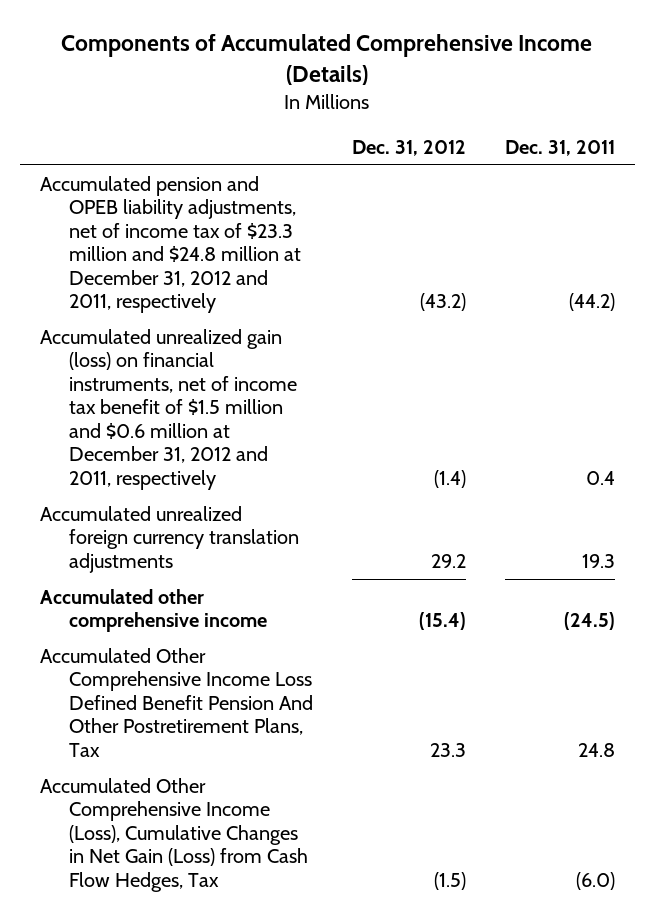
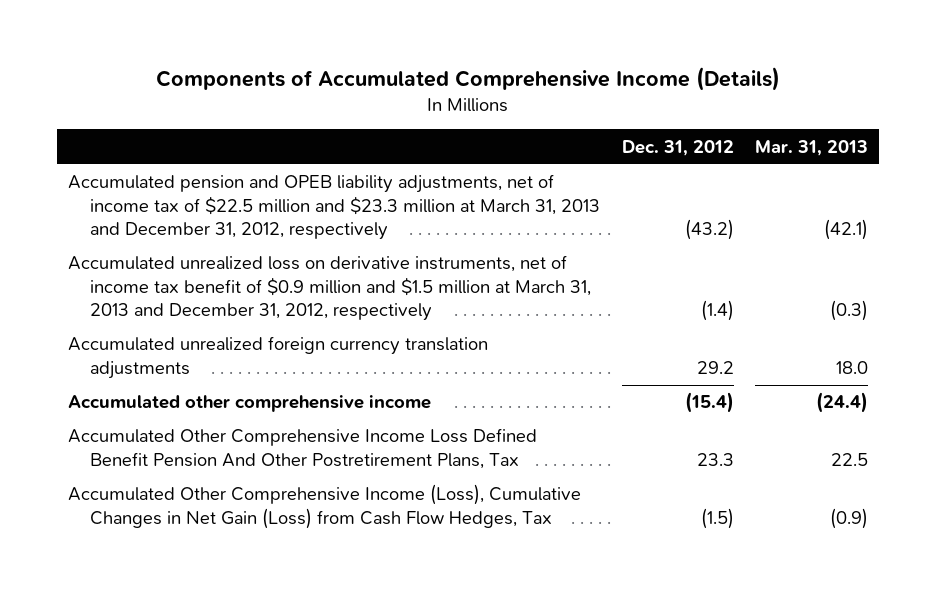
- | Dec. 31, 2012 | Dec. 31, 2011
+ | Dec. 31, 2012 | Mar. 31, 2013
- Accumulated pension and OPEB liability adjustments, net of income tax of $23.3 million and $24.8 million at December 31, 2012 and 2011, respectively | (43.2) | (44.2)
- Accumulated unrealized gain (loss) on financial instruments, net of income tax benefit of $1.5 million and $0.6 million at December 31, 2012 and 2011, respectively | (1.4) | 0.4
+ Accumulated pension and OPEB liability adjustments, net of income tax of $22.5 million and $23.3 million at March 31, 2013 and December 31, 2012, respectively | (43.2) | (42.1)
+ Accumulated unrealized loss on derivative instruments, net of income tax benefit of $0.9 million and $1.5 million at March 31, 2013 and December 31, 2012, respectively | (1.4) | (0.3)

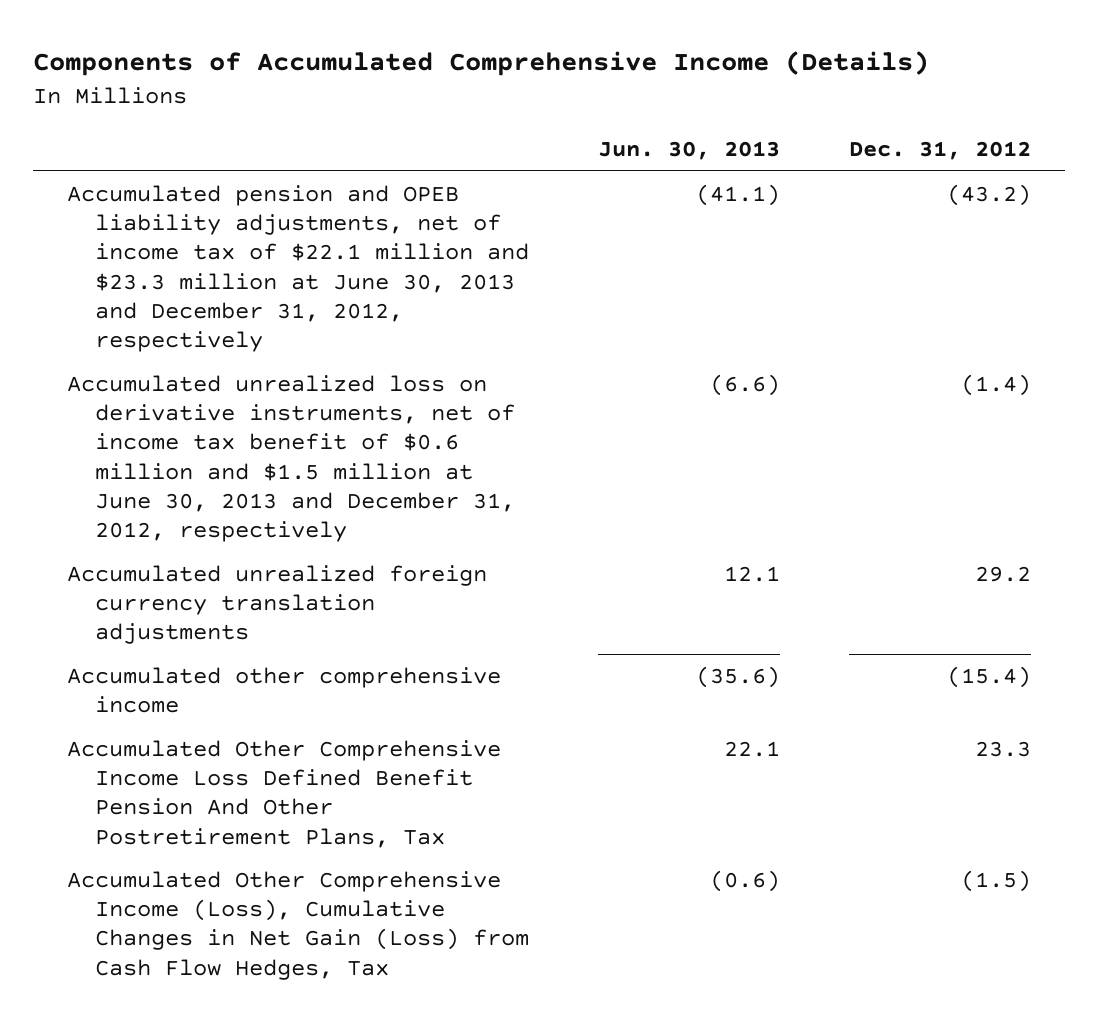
- | Dec. 31, 2012 | Mar. 31, 2013
+ | Jun. 30, 2013 | Dec. 31, 2012
- Accumulated pension and OPEB liability adjustments, net of income tax of $22.5 million and $23.3 million at March 31, 2013 and December 31, 2012, respectively | (43.2) | (42.1)
- Accumulated unrealized loss on derivative instruments, net of income tax benefit of $0.9 million and $1.5 million at March 31, 2013 and December 31, 2012, respectively | (1.4) | (0.3)
+ Accumulated pension and OPEB liability adjustments, net of income tax of $22.1 million and $23.3 million at June 30, 2013 and December 31, 2012, respectively | (41.1) | (43.2)
+ Accumulated unrealized loss on derivative instruments, net of income tax benefit of $0.6 million and $1.5 million at June 30, 2013 and December 31, 2012, respectively | (6.6) | (1.4)

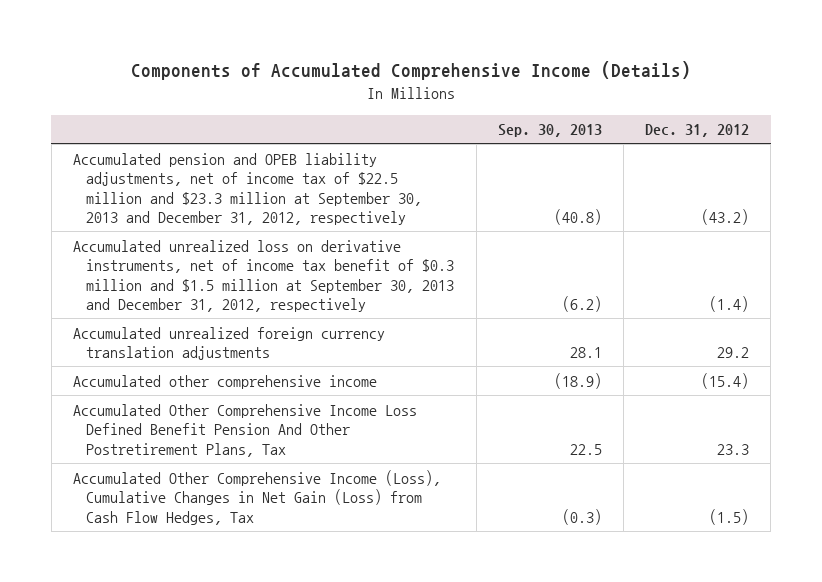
- | Jun. 30, 2013 | Dec. 31, 2012
+ | Sep. 30, 2013 | Dec. 31, 2012
- Accumulated pension and OPEB liability adjustments, net of income tax of $22.1 million and $23.3 million at June 30, 2013 and December 31, 2012, respectively | (41.1) | (43.2)
- Accumulated unrealized loss on derivative instruments, net of income tax benefit of $0.6 million and $1.5 million at June 30, 2013 and December 31, 2012, respectively | (6.6) | (1.4)
+ Accumulated pension and OPEB liability adjustments, net of income tax of $22.5 million and $23.3 million at September 30, 2013 and December 31, 2012, respectively | (40.8) | (43.2)
+ Accumulated unrealized loss on derivative instruments, net of income tax benefit of $0.3 million and $1.5 million at September 30, 2013 and December 31, 2012, respectively | (6.2) | (1.4)

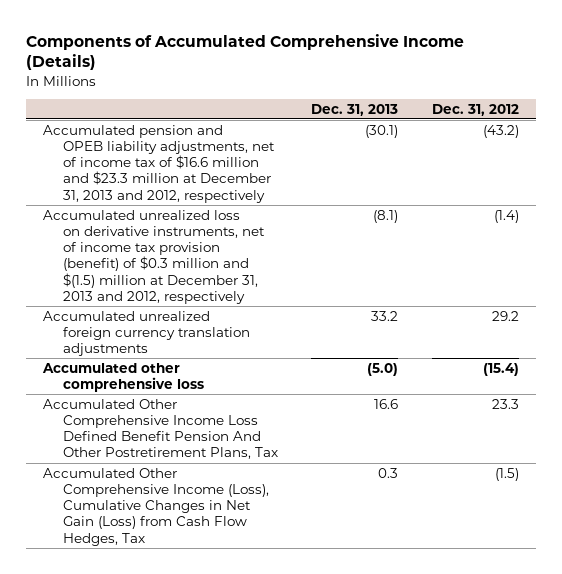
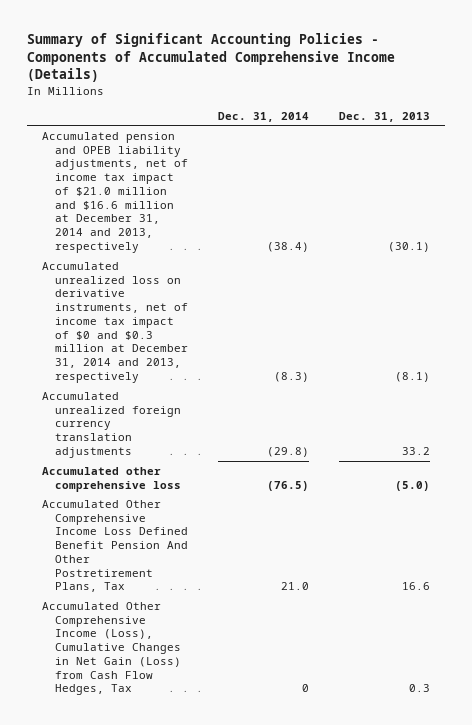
- Components of Accumulated Comprehensive Income (Details)
+ Summary of Significant Accounting Policies - Components of Accumulated Comprehensive Income (Details)
- | Dec. 31, 2013 | Dec. 31, 2012
+ | Dec. 31, 2014 | Dec. 31, 2013
- Accumulated pension and OPEB liability adjustments, net of income tax of $16.6 million and $23.3 million at December 31, 2013 and 2012, respectively | (30.1) | (43.2)
- Accumulated unrealized loss on derivative instruments, net of income tax provision (benefit) of $0.3 million and $(1.5) million at December 31, 2013 and 2012, respectively | (8.1) | (1.4)
+ Accumulated pension and OPEB liability adjustments, net of income tax impact of $21.0 million and $16.6 million at December 31, 2014 and 2013, respectively | (38.4) | (30.1)
+ Accumulated unrealized loss on derivative instruments, net of income tax impact of $0 and $0.3 million at December 31, 2014 and 2013, respectively | (8.3) | (8.1)

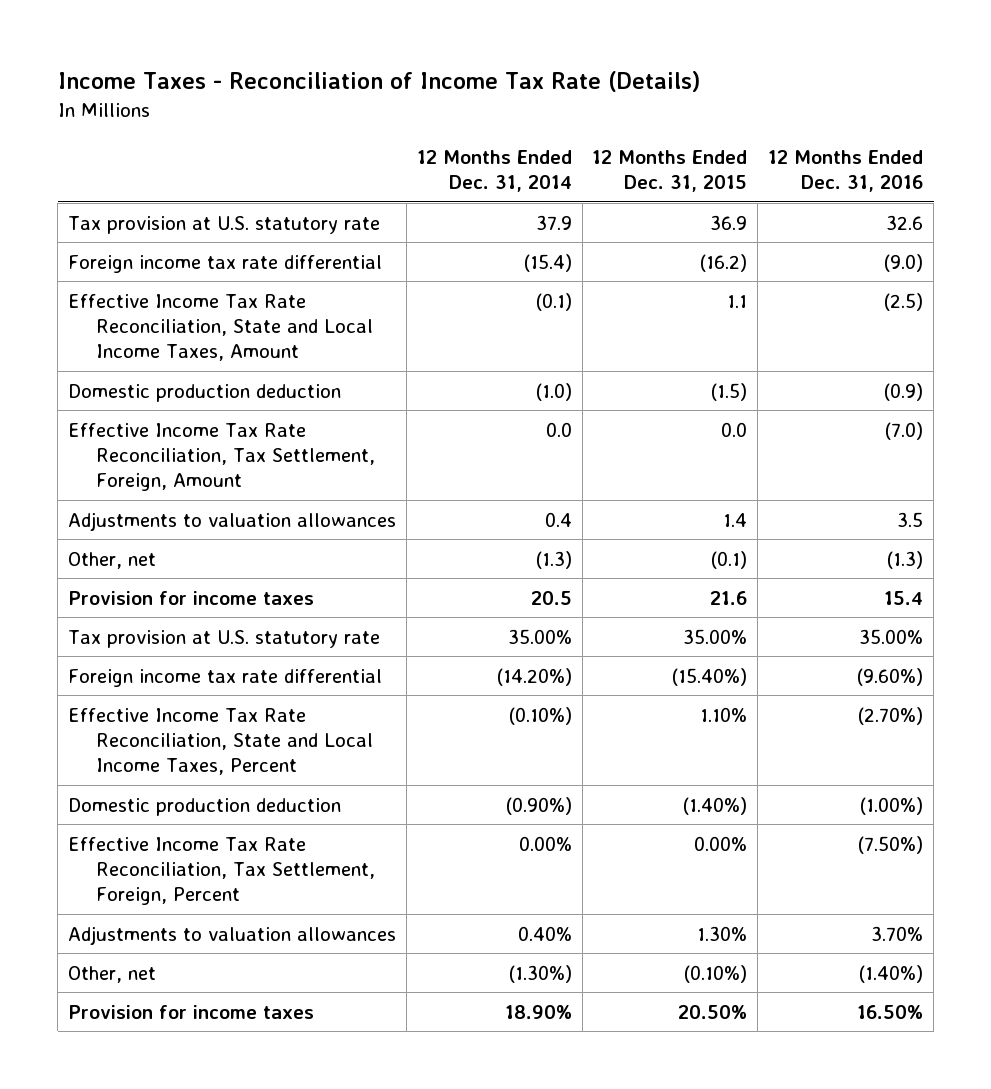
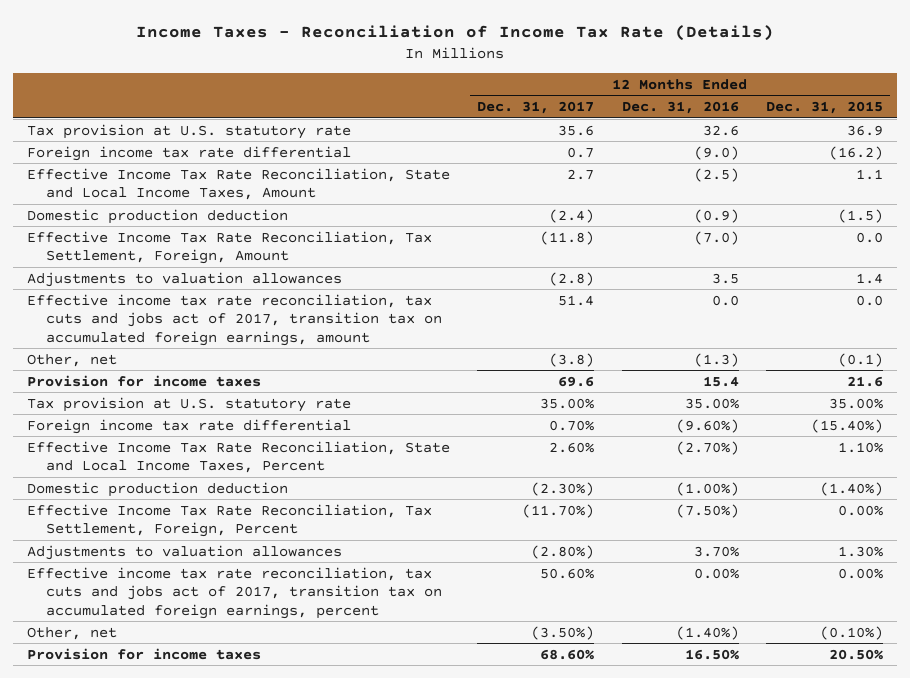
- | 12 Months Ended Dec. 31, 2014 | 12 Months Ended Dec. 31, 2015 | 12 Months Ended Dec. 31, 2016
+ | 12 Months Ended Dec. 31, 2017 | 12 Months Ended Dec. 31, 2016 | 12 Months Ended Dec. 31, 2015
+ Effective income tax rate reconciliation, tax cuts and jobs act of 2017, transition tax on accumulated foreign earnings, amount | 51.4 | 0.0 | 0.0
+ Effective income tax rate reconciliation, tax cuts and jobs act of 2017, transition tax on accumulated foreign earnings, percent | 50.60% | 0.00% | 0.00%

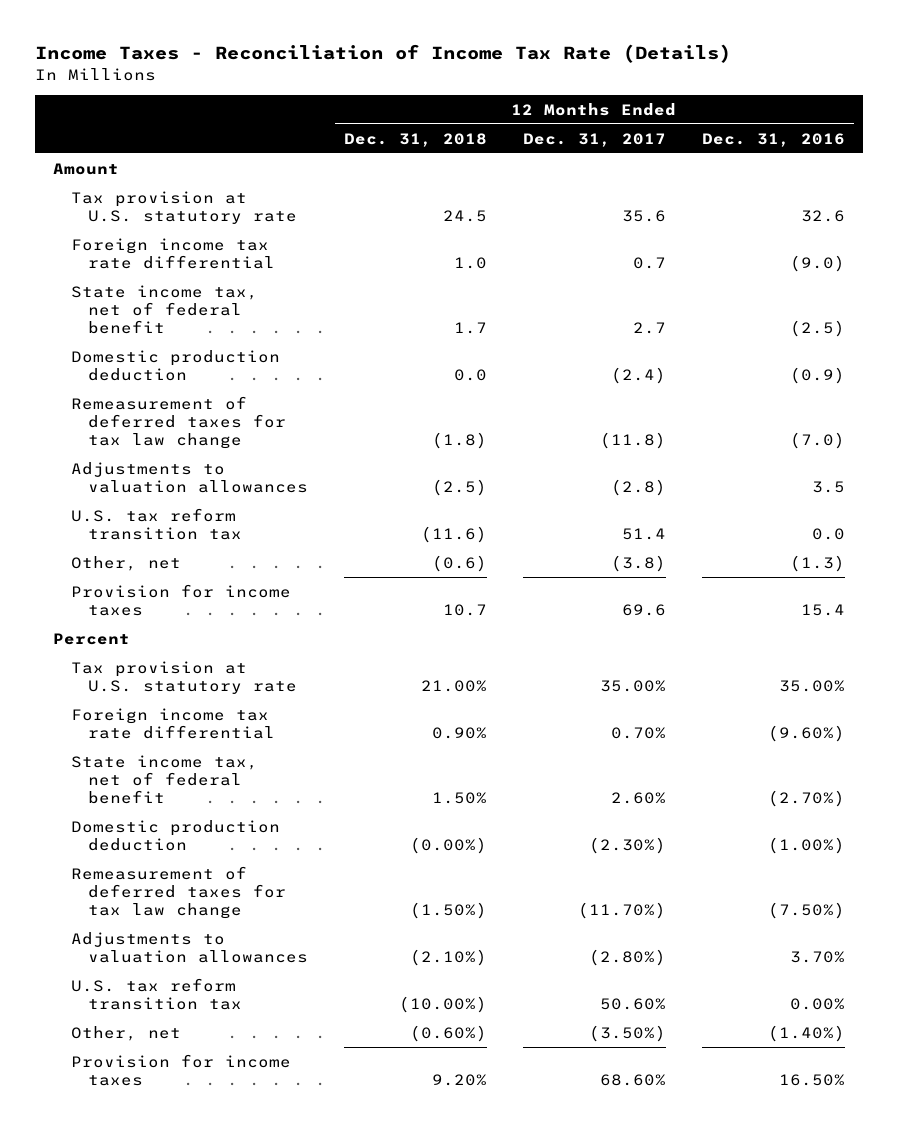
- | 12 Months Ended Dec. 31, 2017 | 12 Months Ended Dec. 31, 2016 | 12 Months Ended Dec. 31, 2015
+ | 12 Months Ended Dec. 31, 2018 | 12 Months Ended Dec. 31, 2017 | 12 Months Ended Dec. 31, 2016
+ Amount
- Effective Income Tax Rate Reconciliation, State and Local Income Taxes, Amount | 2.7 | (2.5) | 1.1
+ State income tax, net of federal benefit | 1.7 | 2.7 | (2.5)
- Effective Income Tax Rate Reconciliation, Tax Settlement, Foreign, Amount | (11.8) | (7.0) | 0.0
+ Remeasurement of deferred taxes for tax law change | (1.8) | (11.8) | (7.0)
- Effective income tax rate reconciliation, tax cuts and jobs act of 2017, transition tax on accumulated foreign earnings, amount | 51.4 | 0.0 | 0.0
+ U.S. tax reform transition tax | (11.6) | 51.4 | 0.0
+ Percent
- Effective Income Tax Rate Reconciliation, State and Local Income Taxes, Percent | 2.60% | (2.70%) | 1.10%
+ State income tax, net of federal benefit | 1.50% | 2.60% | (2.70%)
- Effective Income Tax Rate Reconciliation, Tax Settlement, Foreign, Percent | (11.70%) | (7.50%) | 0.00%
+ Remeasurement of deferred taxes for tax law change | (1.50%) | (11.70%) | (7.50%)
- Effective income tax rate reconciliation, tax cuts and jobs act of 2017, transition tax on accumulated foreign earnings, percent | 50.60% | 0.00% | 0.00%
+ U.S. tax reform transition tax | (10.00%) | 50.60% | 0.00%

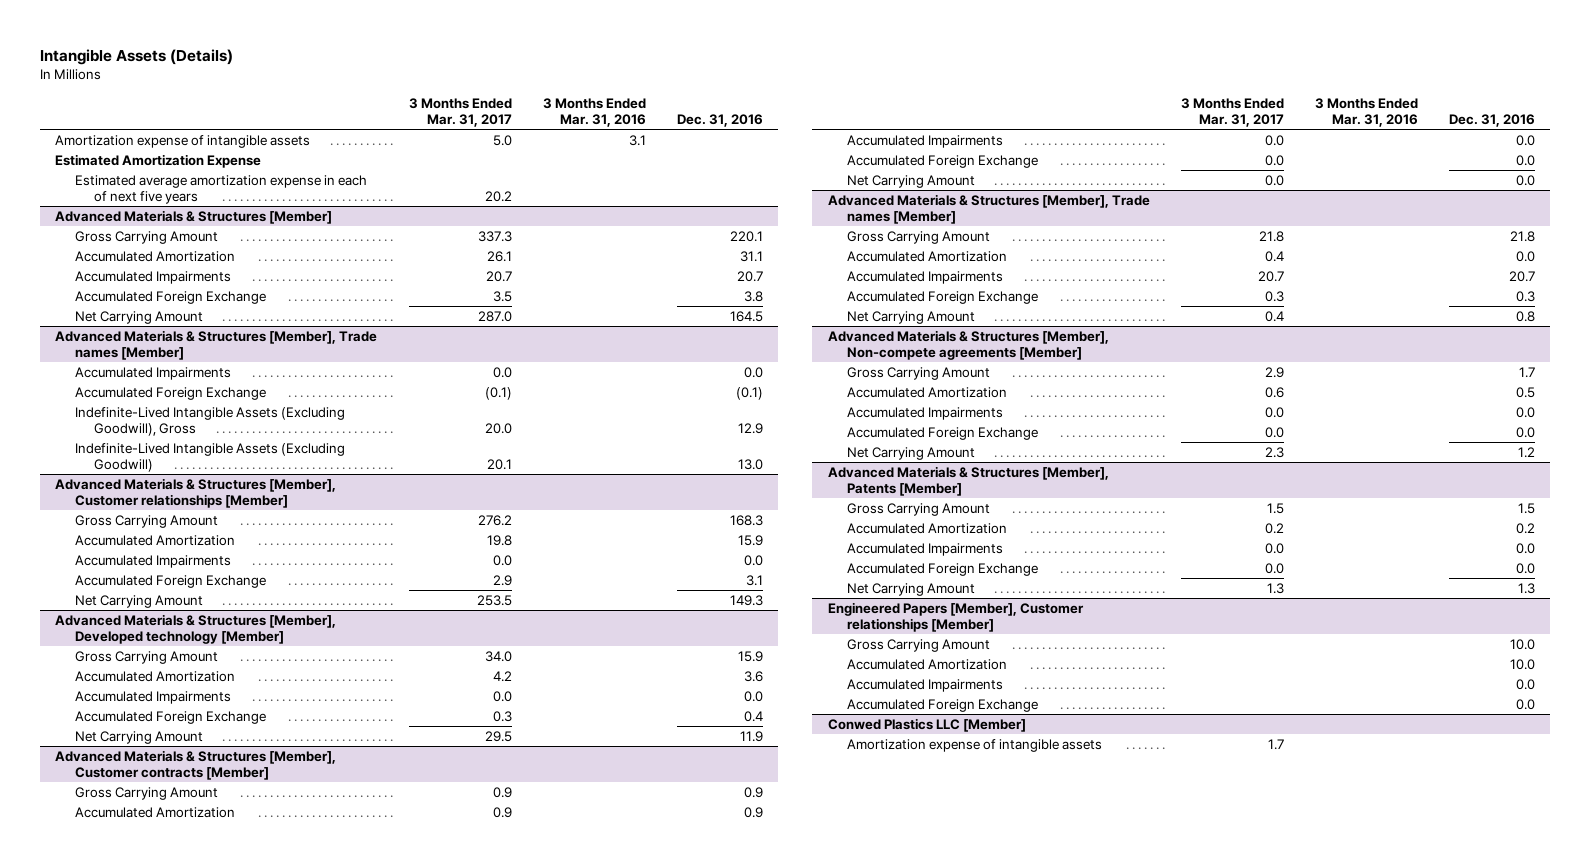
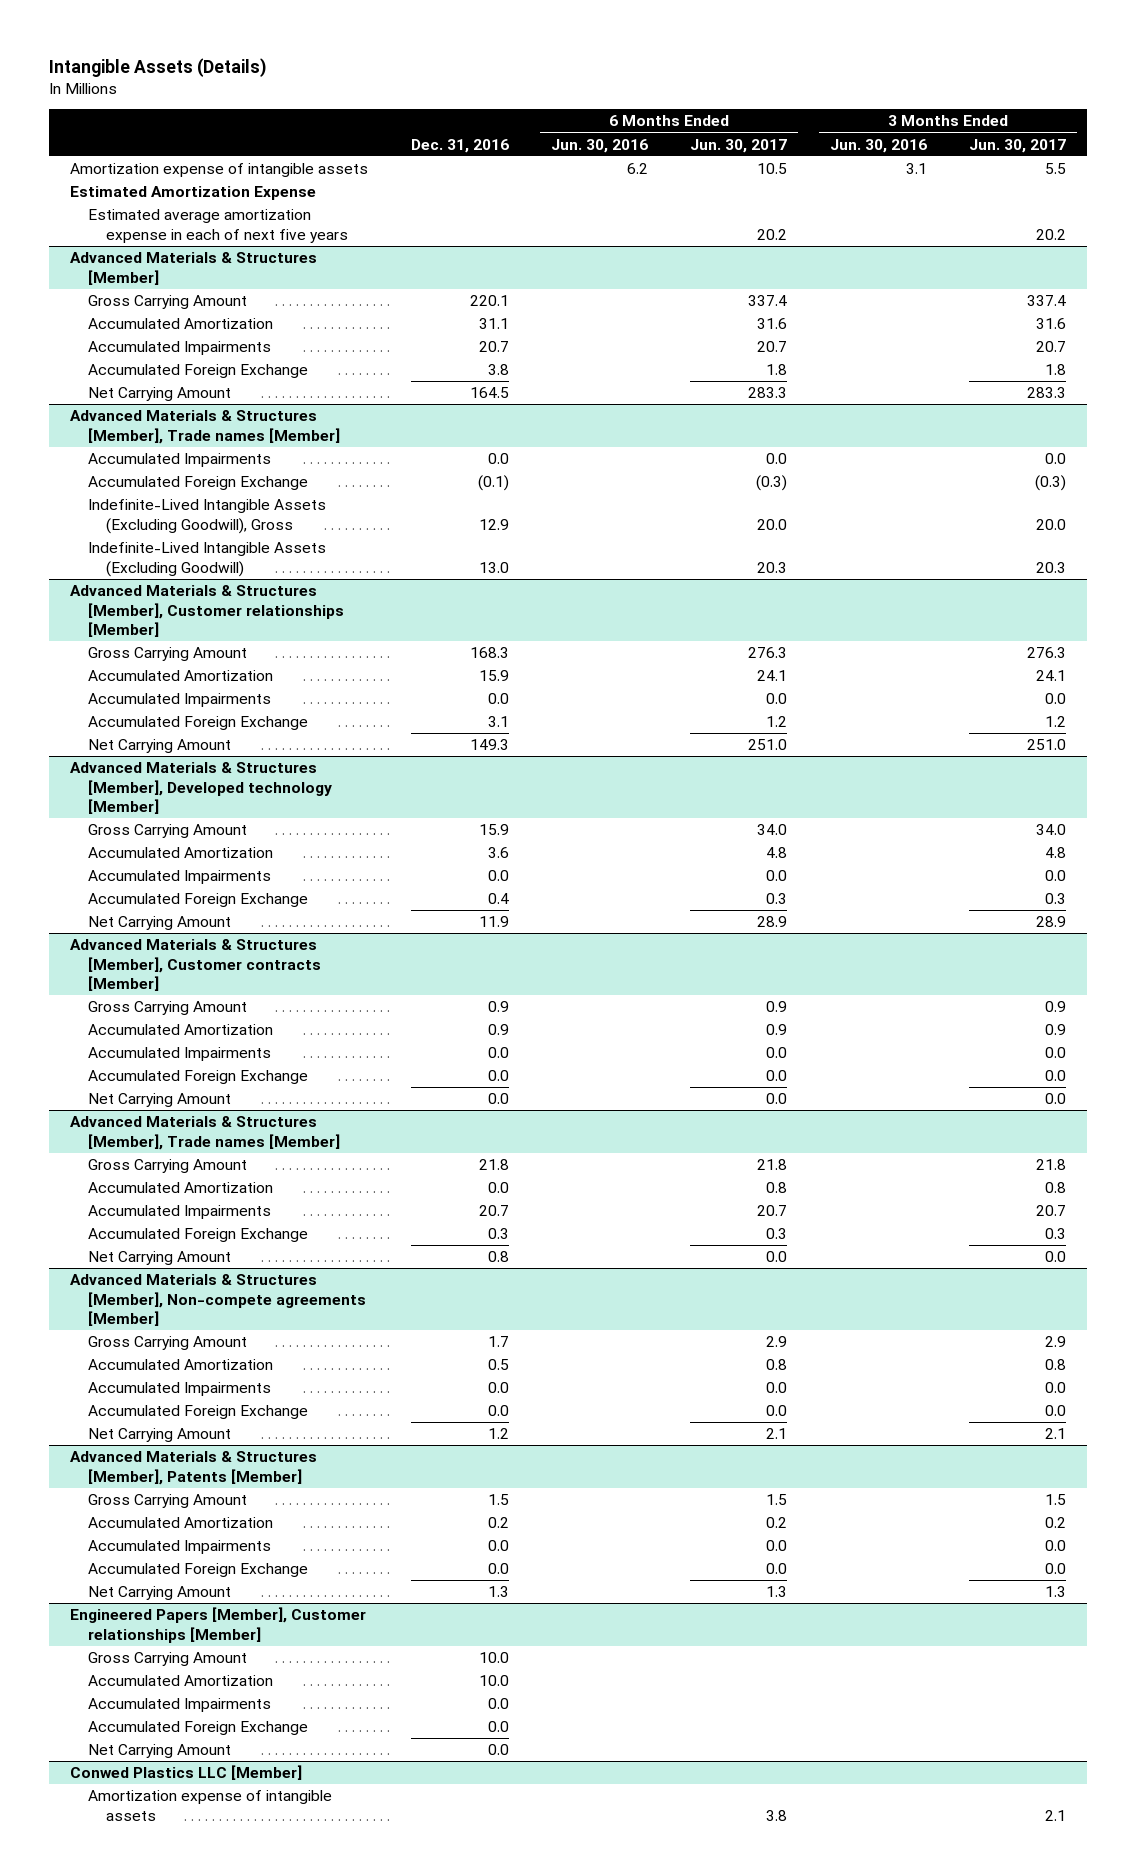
- | 3 Months Ended Mar. 31, 2017 | 3 Months Ended Mar. 31, 2016 | Dec. 31, 2016
+ | Dec. 31, 2016 | 6 Months Ended Jun. 30, 2016 | 6 Months Ended Jun. 30, 2017 | 3 Months Ended Jun. 30, 2016 | 3 Months Ended Jun. 30, 2017
@ Engineered Papers [Member], Customer relationships [Member]
+ Net Carrying Amount | 0.0 | | | |

